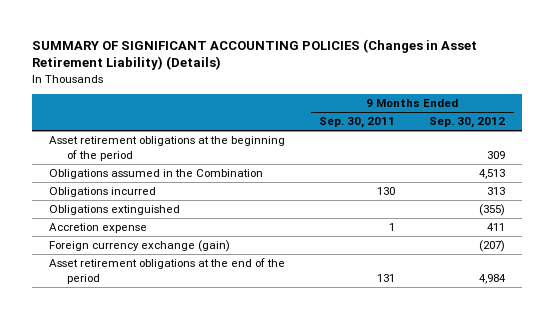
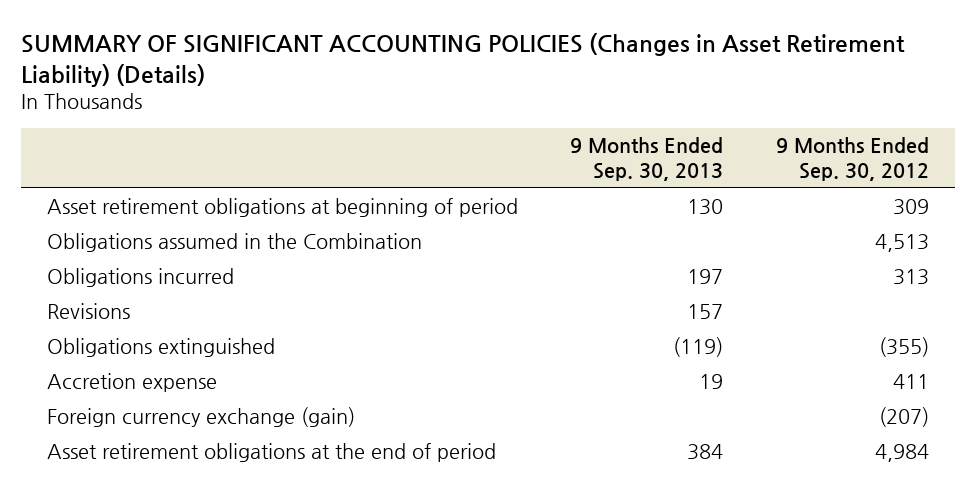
- | 9 Months Ended Sep. 30, 2011 | 9 Months Ended Sep. 30, 2012
+ | 9 Months Ended Sep. 30, 2013 | 9 Months Ended Sep. 30, 2012
- Asset retirement obligations at the beginning of the period | | 309
+ Asset retirement obligations at beginning of period | 130 | 309
+ Revisions | 157 |
- Asset retirement obligations at the end of the period | 131 | 4,984
+ Asset retirement obligations at the end of period | 384 | 4,984

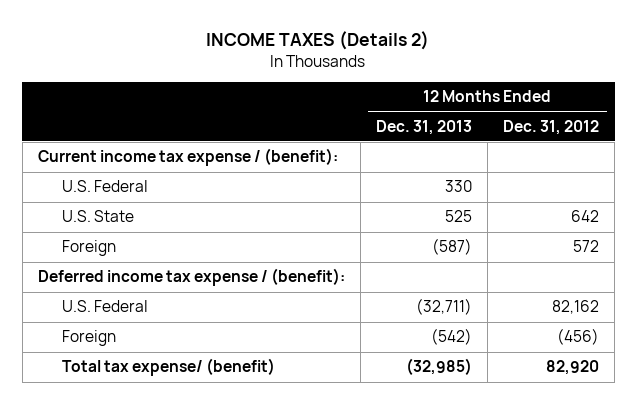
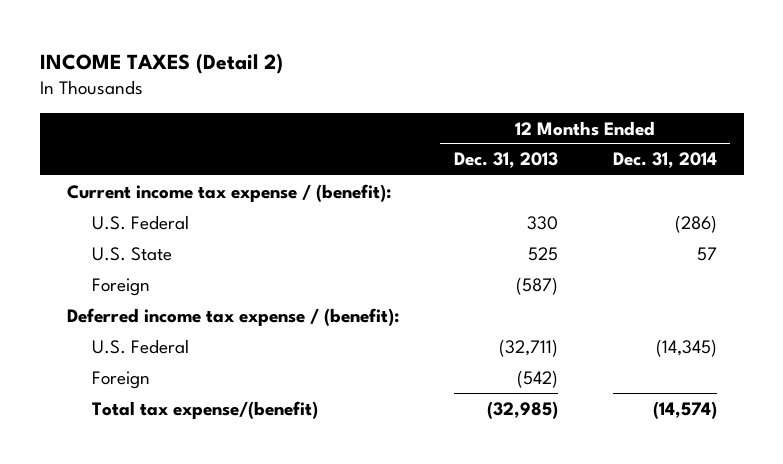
- INCOME TAXES (Details 2)
+ INCOME TAXES (Detail 2)
- | 12 Months Ended Dec. 31, 2013 | 12 Months Ended Dec. 31, 2012
+ | 12 Months Ended Dec. 31, 2013 | 12 Months Ended Dec. 31, 2014
- Total tax expense/ (benefit) | (32,985) | 82,920
+ Total tax expense/(benefit) | (32,985) | (14,574)

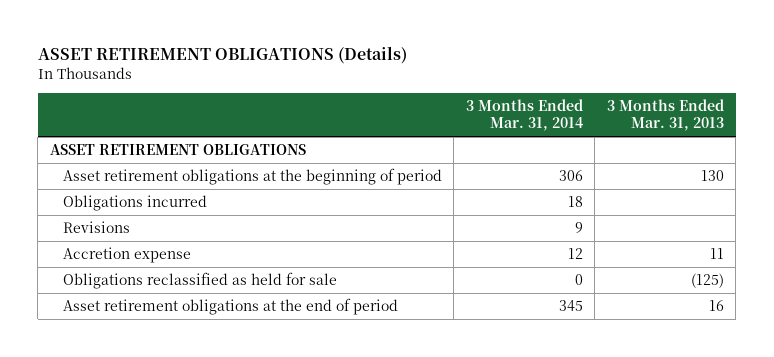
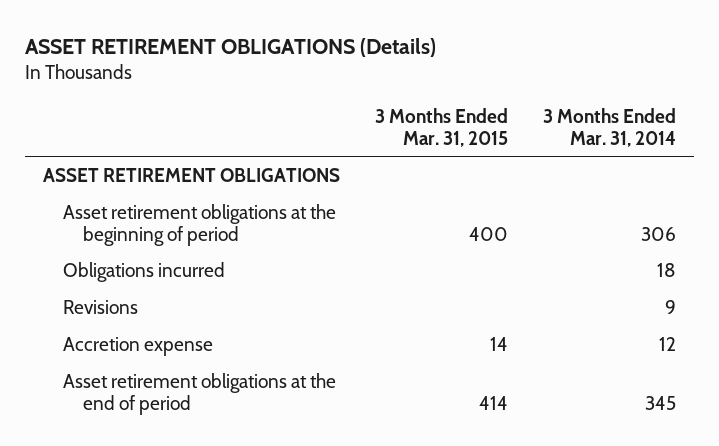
- | 3 Months Ended Mar. 31, 2014 | 3 Months Ended Mar. 31, 2013
+ | 3 Months Ended Mar. 31, 2015 | 3 Months Ended Mar. 31, 2014
- Obligations reclassified as held for sale | 0 | (125)

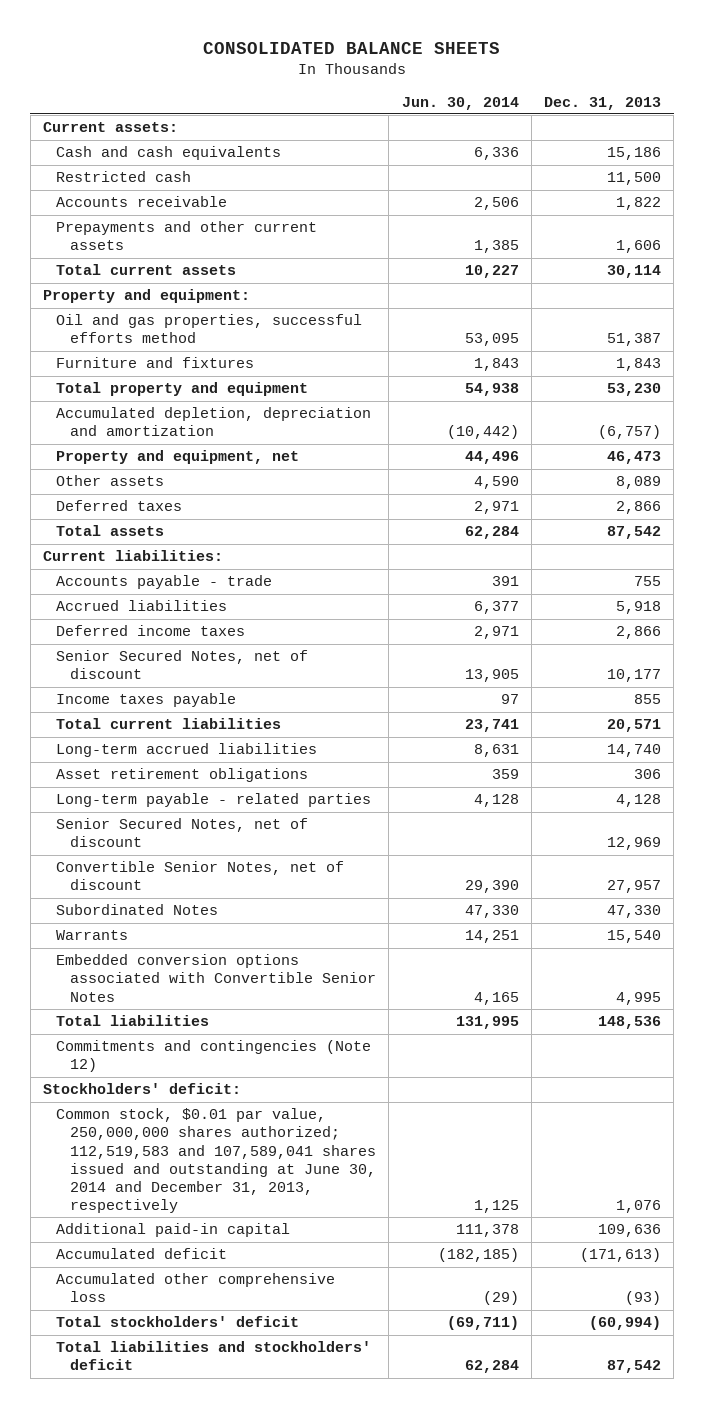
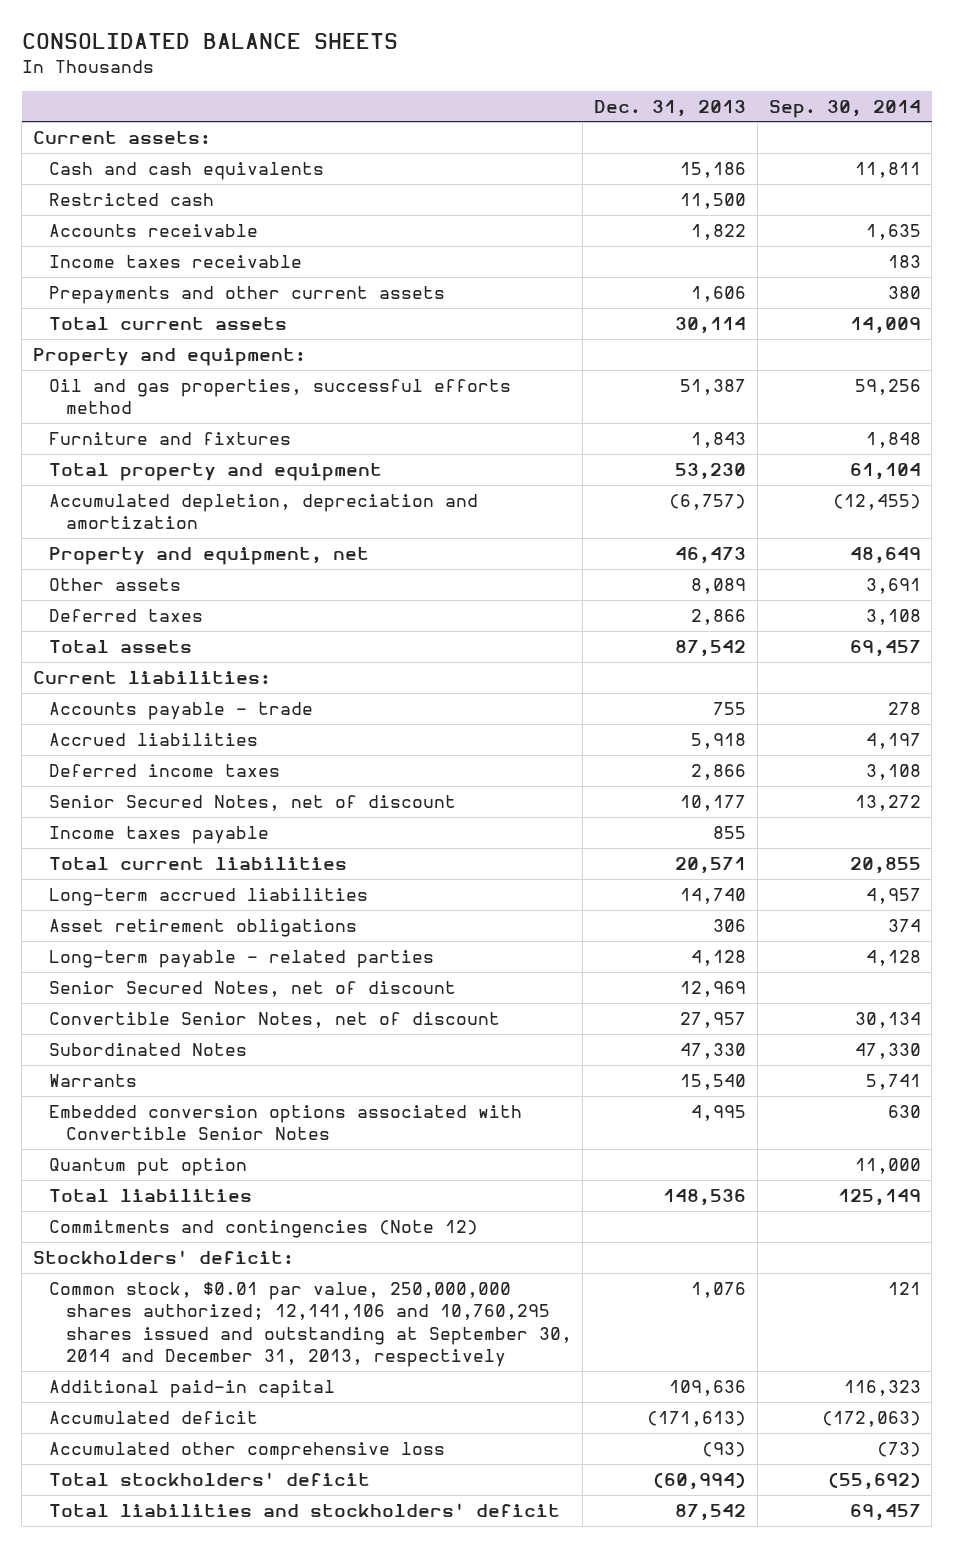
- | Jun. 30, 2014 | Dec. 31, 2013
+ | Dec. 31, 2013 | Sep. 30, 2014
+ Income taxes receivable | | 183
+ Quantum put option | | 11,000
- Common stock, $0.01 par value, 250,000,000 shares authorized; 112,519,583 and 107,589,041 shares issued and outstanding at June 30, 2014 and December 31, 2013, respectively | 1,125 | 1,076
+ Common stock, $0.01 par value, 250,000,000 shares authorized; 12,141,106 and 10,760,295 shares issued and outstanding at September 30, 2014 and December 31, 2013, respectively | 1,076 | 121

